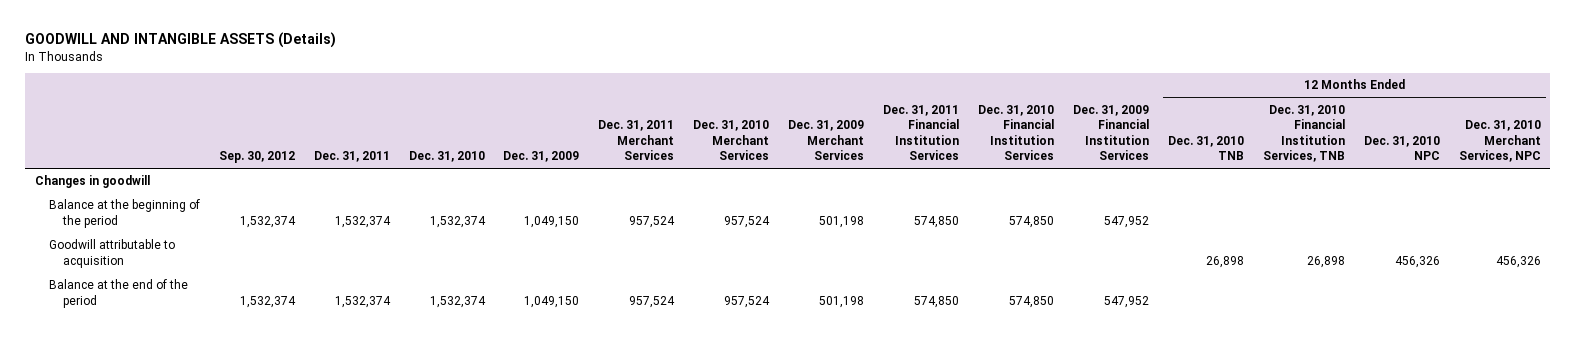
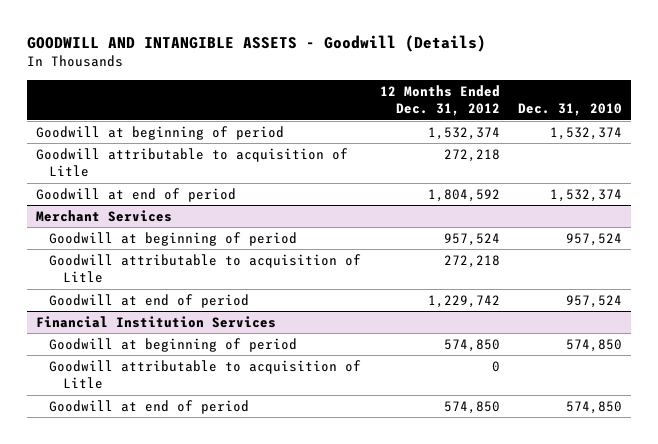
- GOODWILL AND INTANGIBLE ASSETS (Details)
+ GOODWILL AND INTANGIBLE ASSETS - Goodwill (Details)
- | Sep. 30, 2012 | Dec. 31, 2011 | Dec. 31, 2010 | Dec. 31, 2009 | Dec. 31, 2011 Merchant Services | Dec. 31, 2010 Merchant Services | Dec. 31, 2009 Merchant Services | Dec. 31, 2011 Financial Institution Services | Dec. 31, 2010 Financial Institution Services | Dec. 31, 2009 Financial Institution Services | 12 Months Ended Dec. 31, 2010 TNB | 12 Months Ended Dec. 31, 2010 Financial Institution Services, TNB | 12 Months Ended Dec. 31, 2010 NPC | 12 Months Ended Dec. 31, 2010 Merchant Services, NPC
+ | 12 Months Ended Dec. 31, 2012 | Dec. 31, 2010
- Changes in goodwill
- Balance at the beginning of the period | 1,532,374 | 1,532,374 | 1,532,374 | 1,049,150 | 957,524 | 957,524 | 501,198 | 574,850 | 574,850 | 547,952 | | | |
- Goodwill attributable to acquisition | | | | | | | | | | | 26,898 | 26,898 | 456,326 | 456,326
- Balance at the end of the period | 1,532,374 | 1,532,374 | 1,532,374 | 1,049,150 | 957,524 | 957,524 | 501,198 | 574,850 | 574,850 | 547,952 | | | |
+ Goodwill at beginning of period | 1,532,374 | 1,532,374
+ Goodwill attributable to acquisition of Litle | 272,218 |
+ Goodwill at end of period | 1,804,592 | 1,532,374
+ Merchant Services
+ Goodwill at beginning of period | 957,524 | 957,524
+ Goodwill attributable to acquisition of Litle | 272,218 |
+ Goodwill at end of period | 1,229,742 | 957,524
+ Financial Institution Services
+ Goodwill at beginning of period | 574,850 | 574,850
+ Goodwill attributable to acquisition of Litle | 0 |
+ Goodwill at end of period | 574,850 | 574,850

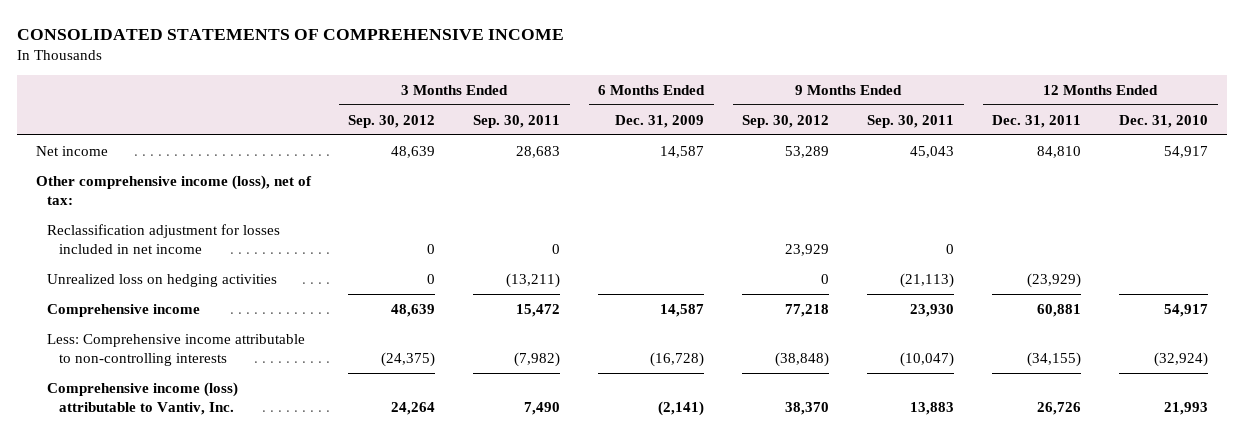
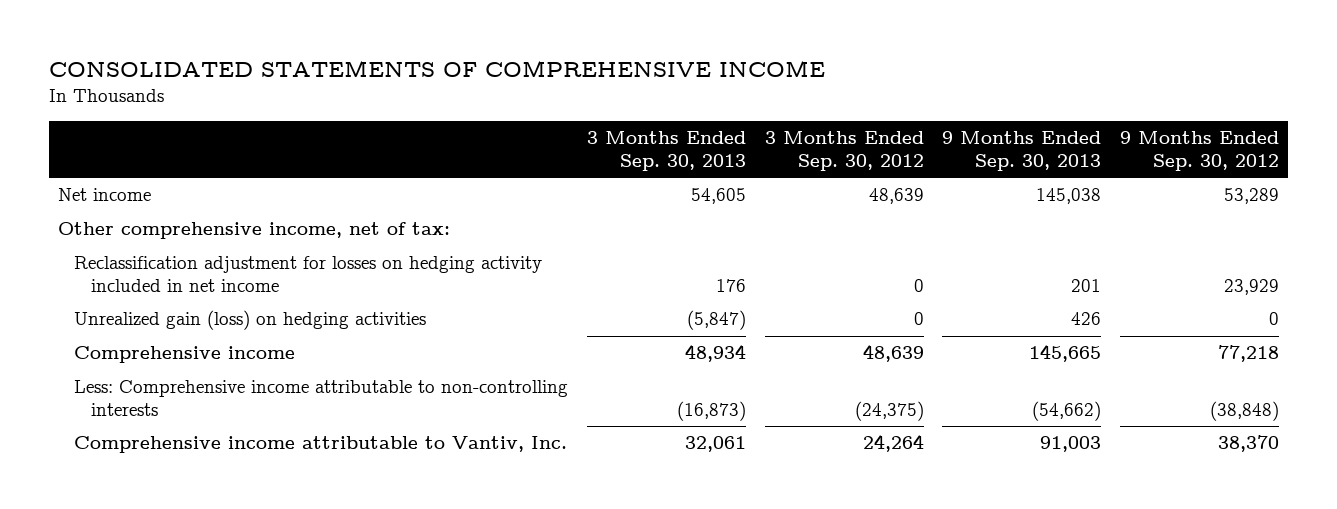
- | 3 Months Ended Sep. 30, 2012 | 3 Months Ended Sep. 30, 2011 | 6 Months Ended Dec. 31, 2009 | 9 Months Ended Sep. 30, 2012 | 9 Months Ended Sep. 30, 2011 | 12 Months Ended Dec. 31, 2011 | 12 Months Ended Dec. 31, 2010
+ | 3 Months Ended Sep. 30, 2013 | 3 Months Ended Sep. 30, 2012 | 9 Months Ended Sep. 30, 2013 | 9 Months Ended Sep. 30, 2012
- Other comprehensive income (loss), net of tax:
- Reclassification adjustment for losses included in net income | 0 | 0 | | 23,929 | 0 | |
- Unrealized loss on hedging activities | 0 | (13,211) | | 0 | (21,113) | (23,929) |
+ Other comprehensive income, net of tax:
+ Reclassification adjustment for losses on hedging activity included in net income | 176 | 0 | 201 | 23,929
+ Unrealized gain (loss) on hedging activities | (5,847) | 0 | 426 | 0
- Comprehensive income (loss) attributable to Vantiv, Inc. | 24,264 | 7,490 | (2,141) | 38,370 | 13,883 | 26,726 | 21,993
+ Comprehensive income attributable to Vantiv, Inc. | 32,061 | 24,264 | 91,003 | 38,370

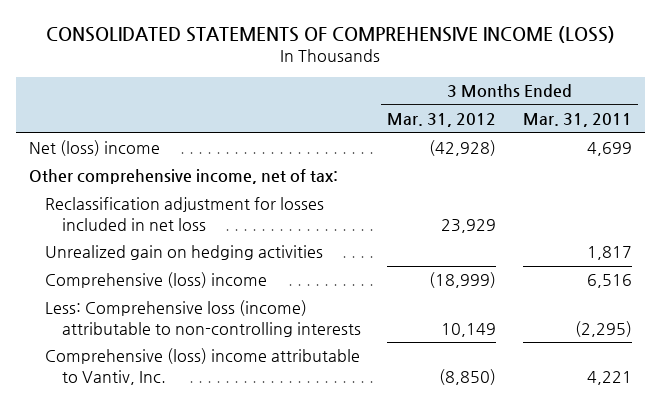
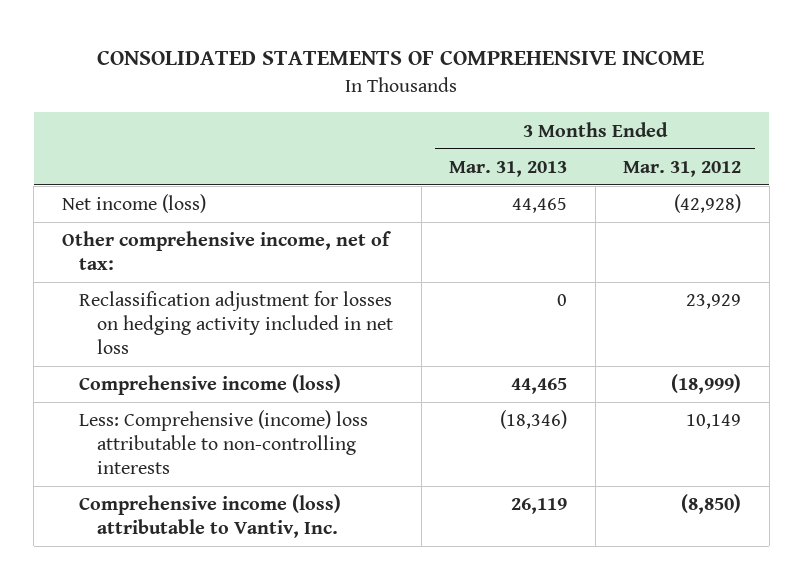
- CONSOLIDATED STATEMENTS OF COMPREHENSIVE INCOME (LOSS)
+ CONSOLIDATED STATEMENTS OF COMPREHENSIVE INCOME
- | 3 Months Ended Mar. 31, 2012 | 3 Months Ended Mar. 31, 2011
+ | 3 Months Ended Mar. 31, 2013 | 3 Months Ended Mar. 31, 2012
- Net (loss) income | (42,928) | 4,699
+ Net income (loss) | 44,465 | (42,928)
- Reclassification adjustment for losses included in net loss | 23,929 |
- Unrealized gain on hedging activities | | 1,817
- Comprehensive (loss) income | (18,999) | 6,516
- Less: Comprehensive loss (income) attributable to non-controlling interests | 10,149 | (2,295)
- Comprehensive (loss) income attributable to Vantiv, Inc. | (8,850) | 4,221
+ Reclassification adjustment for losses on hedging activity included in net loss | 0 | 23,929
+ Comprehensive income (loss) | 44,465 | (18,999)
+ Less: Comprehensive (income) loss attributable to non-controlling interests | (18,346) | 10,149
+ Comprehensive income (loss) attributable to Vantiv, Inc. | 26,119 | (8,850)

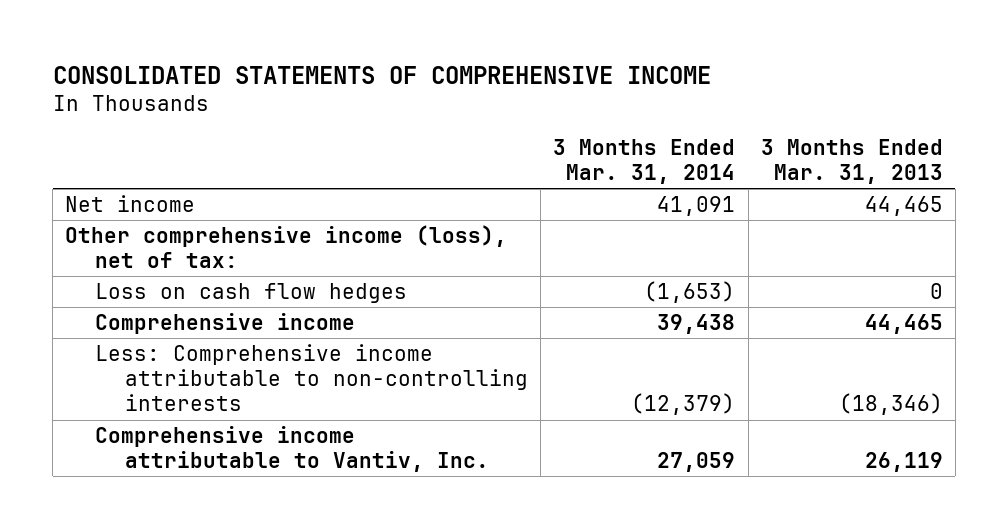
- | 3 Months Ended Mar. 31, 2013 | 3 Months Ended Mar. 31, 2012
+ | 3 Months Ended Mar. 31, 2014 | 3 Months Ended Mar. 31, 2013
- Net income (loss) | 44,465 | (42,928)
- Other comprehensive income, net of tax:
- Reclassification adjustment for losses on hedging activity included in net loss | 0 | 23,929
- Comprehensive income (loss) | 44,465 | (18,999)
- Less: Comprehensive (income) loss attributable to non-controlling interests | (18,346) | 10,149
- Comprehensive income (loss) attributable to Vantiv, Inc. | 26,119 | (8,850)
+ Net income | 41,091 | 44,465
+ Other comprehensive income (loss), net of tax:
+ Loss on cash flow hedges | (1,653) | 0
+ Comprehensive income | 39,438 | 44,465
+ Less: Comprehensive income attributable to non-controlling interests | (12,379) | (18,346)
+ Comprehensive income attributable to Vantiv, Inc. | 27,059 | 26,119

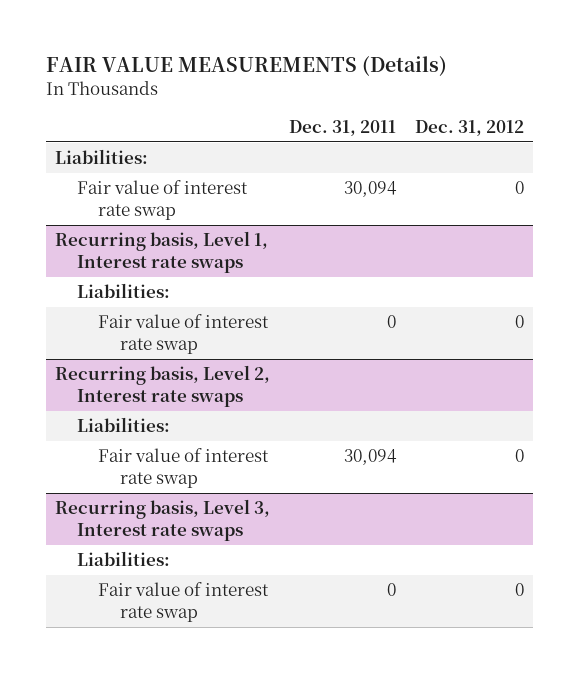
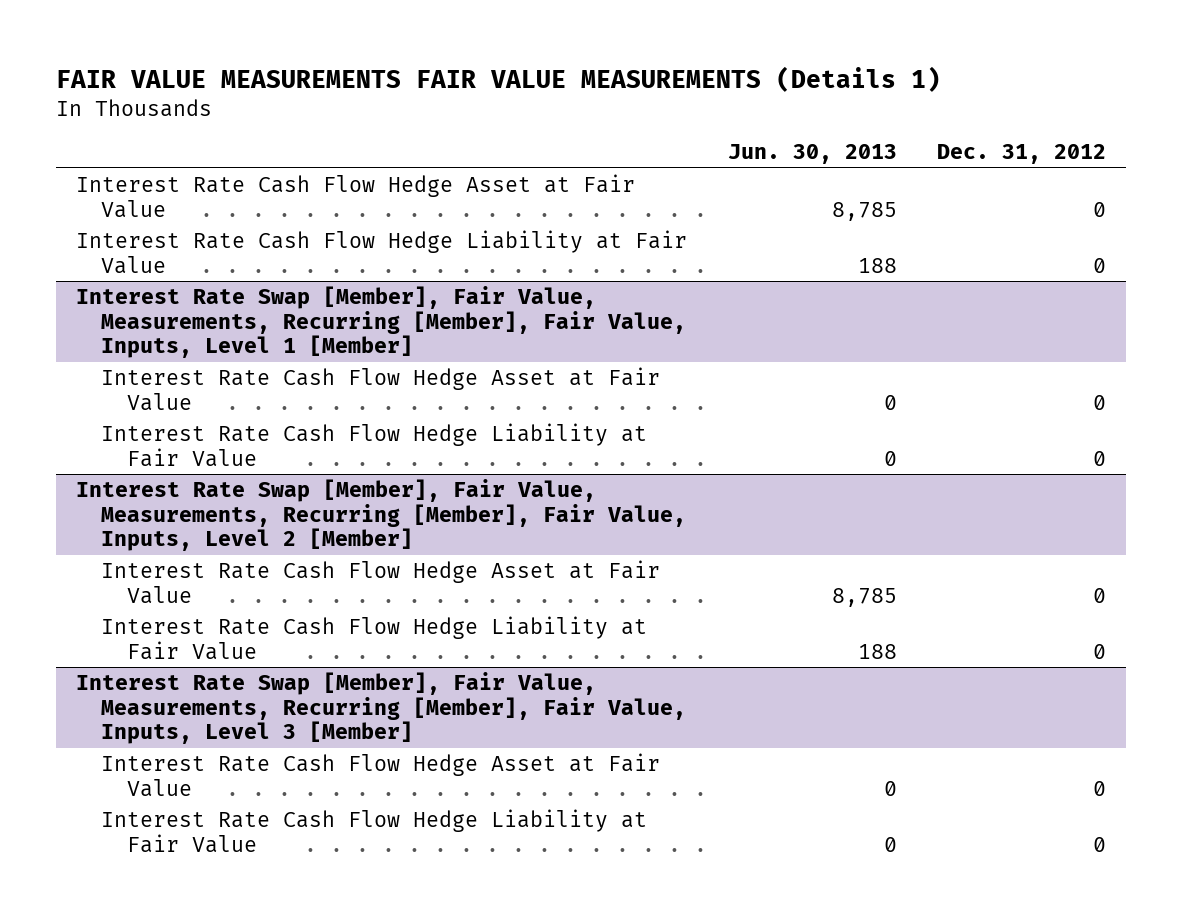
- FAIR VALUE MEASUREMENTS (Details)
+ FAIR VALUE MEASUREMENTS FAIR VALUE MEASUREMENTS (Details 1)
- | Dec. 31, 2011 | Dec. 31, 2012
+ | Jun. 30, 2013 | Dec. 31, 2012
- Liabilities:
- Fair value of interest rate swap | 30,094 | 0
- Recurring basis, Level 1, Interest rate swaps
- Liabilities:
- Fair value of interest rate swap | 0 | 0
- Recurring basis, Level 2, Interest rate swaps
- Liabilities:
- Fair value of interest rate swap | 30,094 | 0
- Recurring basis, Level 3, Interest rate swaps
- Liabilities:
- Fair value of interest rate swap | 0 | 0
+ Interest Rate Cash Flow Hedge Asset at Fair Value | 8,785 | 0
+ Interest Rate Cash Flow Hedge Liability at Fair Value | 188 | 0
+ Interest Rate Swap [Member], Fair Value, Measurements, Recurring [Member], Fair Value, Inputs, Level 1 [Member]
+ Interest Rate Cash Flow Hedge Asset at Fair Value | 0 | 0
+ Interest Rate Cash Flow Hedge Liability at Fair Value | 0 | 0
+ Interest Rate Swap [Member], Fair Value, Measurements, Recurring [Member], Fair Value, Inputs, Level 2 [Member]
+ Interest Rate Cash Flow Hedge Asset at Fair Value | 8,785 | 0
+ Interest Rate Cash Flow Hedge Liability at Fair Value | 188 | 0
+ Interest Rate Swap [Member], Fair Value, Measurements, Recurring [Member], Fair Value, Inputs, Level 3 [Member]
+ Interest Rate Cash Flow Hedge Asset at Fair Value | 0 | 0
+ Interest Rate Cash Flow Hedge Liability at Fair Value | 0 | 0

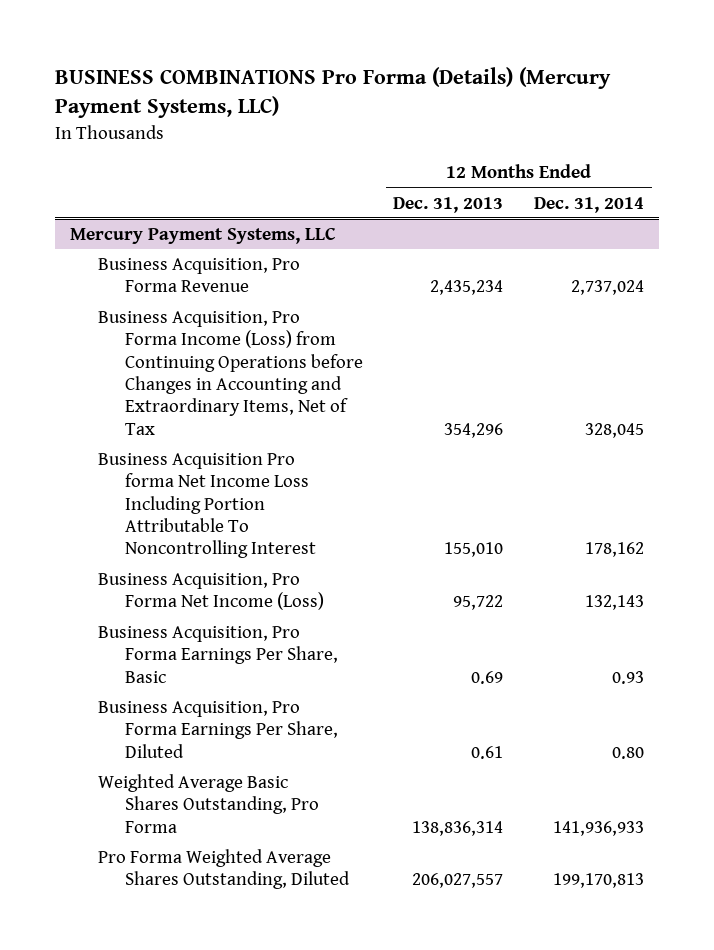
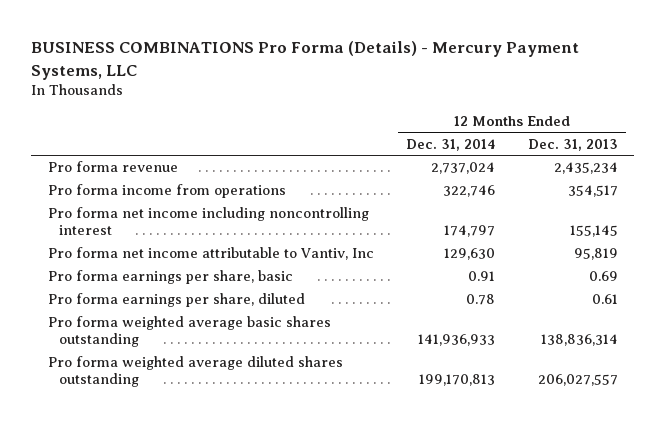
- BUSINESS COMBINATIONS Pro Forma (Details) (Mercury Payment Systems, LLC)
+ BUSINESS COMBINATIONS Pro Forma (Details) - Mercury Payment Systems, LLC
- | 12 Months Ended Dec. 31, 2013 | 12 Months Ended Dec. 31, 2014
+ | 12 Months Ended Dec. 31, 2014 | 12 Months Ended Dec. 31, 2013
- Mercury Payment Systems, LLC
- Business Acquisition, Pro Forma Revenue | 2,435,234 | 2,737,024
- Business Acquisition, Pro Forma Income (Loss) from Continuing Operations before Changes in Accounting and Extraordinary Items, Net of Tax | 354,296 | 328,045
- Business Acquisition Pro forma Net Income Loss Including Portion Attributable To Noncontrolling Interest | 155,010 | 178,162
- Business Acquisition, Pro Forma Net Income (Loss) | 95,722 | 132,143
- Business Acquisition, Pro Forma Earnings Per Share, Basic | 0.69 | 0.93
- Business Acquisition, Pro Forma Earnings Per Share, Diluted | 0.61 | 0.80
- Weighted Average Basic Shares Outstanding, Pro Forma | 138,836,314 | 141,936,933
- Pro Forma Weighted Average Shares Outstanding, Diluted | 206,027,557 | 199,170,813
+ Pro forma revenue | 2,737,024 | 2,435,234
+ Pro forma income from operations | 322,746 | 354,517
+ Pro forma net income including noncontrolling interest | 174,797 | 155,145
+ Pro forma net income attributable to Vantiv, Inc | 129,630 | 95,819
+ Pro forma earnings per share, basic | 0.91 | 0.69
+ Pro forma earnings per share, diluted | 0.78 | 0.61
+ Pro forma weighted average basic shares outstanding | 141,936,933 | 138,836,314
+ Pro forma weighted average diluted shares outstanding | 199,170,813 | 206,027,557

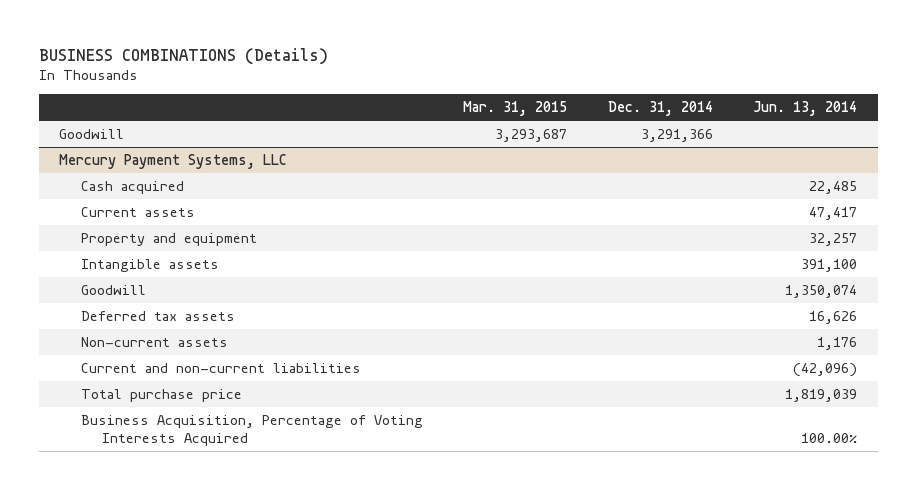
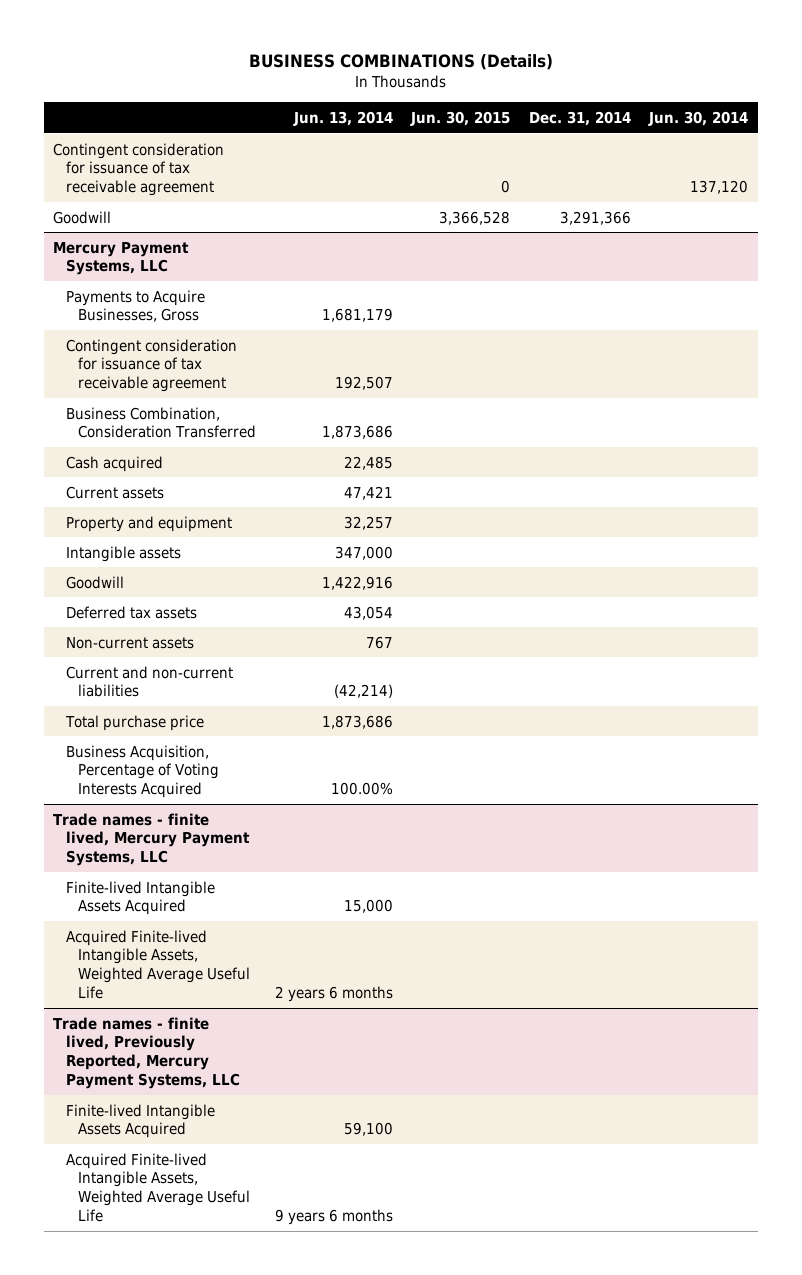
- | Mar. 31, 2015 | Dec. 31, 2014 | Jun. 13, 2014
+ | Jun. 13, 2014 | Jun. 30, 2015 | Dec. 31, 2014 | Jun. 30, 2014
+ Contingent consideration for issuance of tax receivable agreement | | 0 | | 137,120
@ Mercury Payment Systems, LLC
+ Payments to Acquire Businesses, Gross | 1,681,179 | | |
+ Contingent consideration for issuance of tax receivable agreement | 192,507 | | |
+ Business Combination, Consideration Transferred | 1,873,686 | | |
- Current assets | | | 47,417
+ Current assets | 47,421 | | |
- Intangible assets | | | 391,100
- Goodwill | | | 1,350,074
- Deferred tax assets | | | 16,626
- Non-current assets | | | 1,176
- Current and non-current liabilities | | | (42,096)
- Total purchase price | | | 1,819,039
+ Intangible assets | 347,000 | | |
+ Goodwill | 1,422,916 | | |
+ Deferred tax assets | 43,054 | | |
+ Non-current assets | 767 | | |
+ Current and non-current liabilities | (42,214) | | |
+ Total purchase price | 1,873,686 | | |
+ Trade names - finite lived, Mercury Payment Systems, LLC
+ Finite-lived Intangible Assets Acquired | 15,000 | | |
+ Acquired Finite-lived Intangible Assets, Weighted Average Useful Life | 2 years 6 months | | |
+ Trade names - finite lived, Previously Reported, Mercury Payment Systems, LLC
+ Finite-lived Intangible Assets Acquired | 59,100 | | |
+ Acquired Finite-lived Intangible Assets, Weighted Average Useful Life | 9 years 6 months | | |

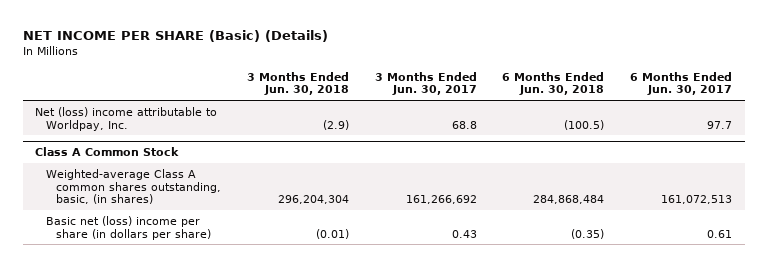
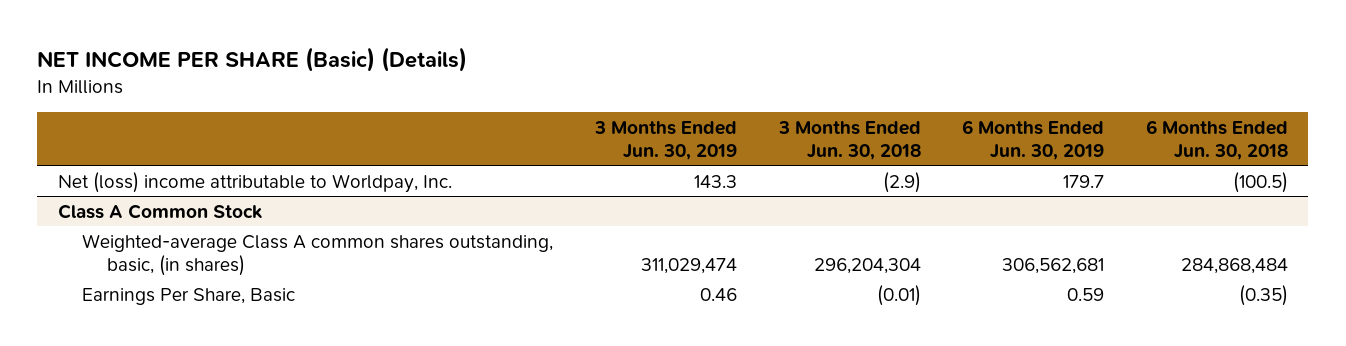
- | 3 Months Ended Jun. 30, 2018 | 3 Months Ended Jun. 30, 2017 | 6 Months Ended Jun. 30, 2018 | 6 Months Ended Jun. 30, 2017
+ | 3 Months Ended Jun. 30, 2019 | 3 Months Ended Jun. 30, 2018 | 6 Months Ended Jun. 30, 2019 | 6 Months Ended Jun. 30, 2018
@ Class A Common Stock
- Basic net (loss) income per share (in dollars per share) | (0.01) | 0.43 | (0.35) | 0.61
+ Earnings Per Share, Basic | 0.46 | (0.01) | 0.59 | (0.35)

